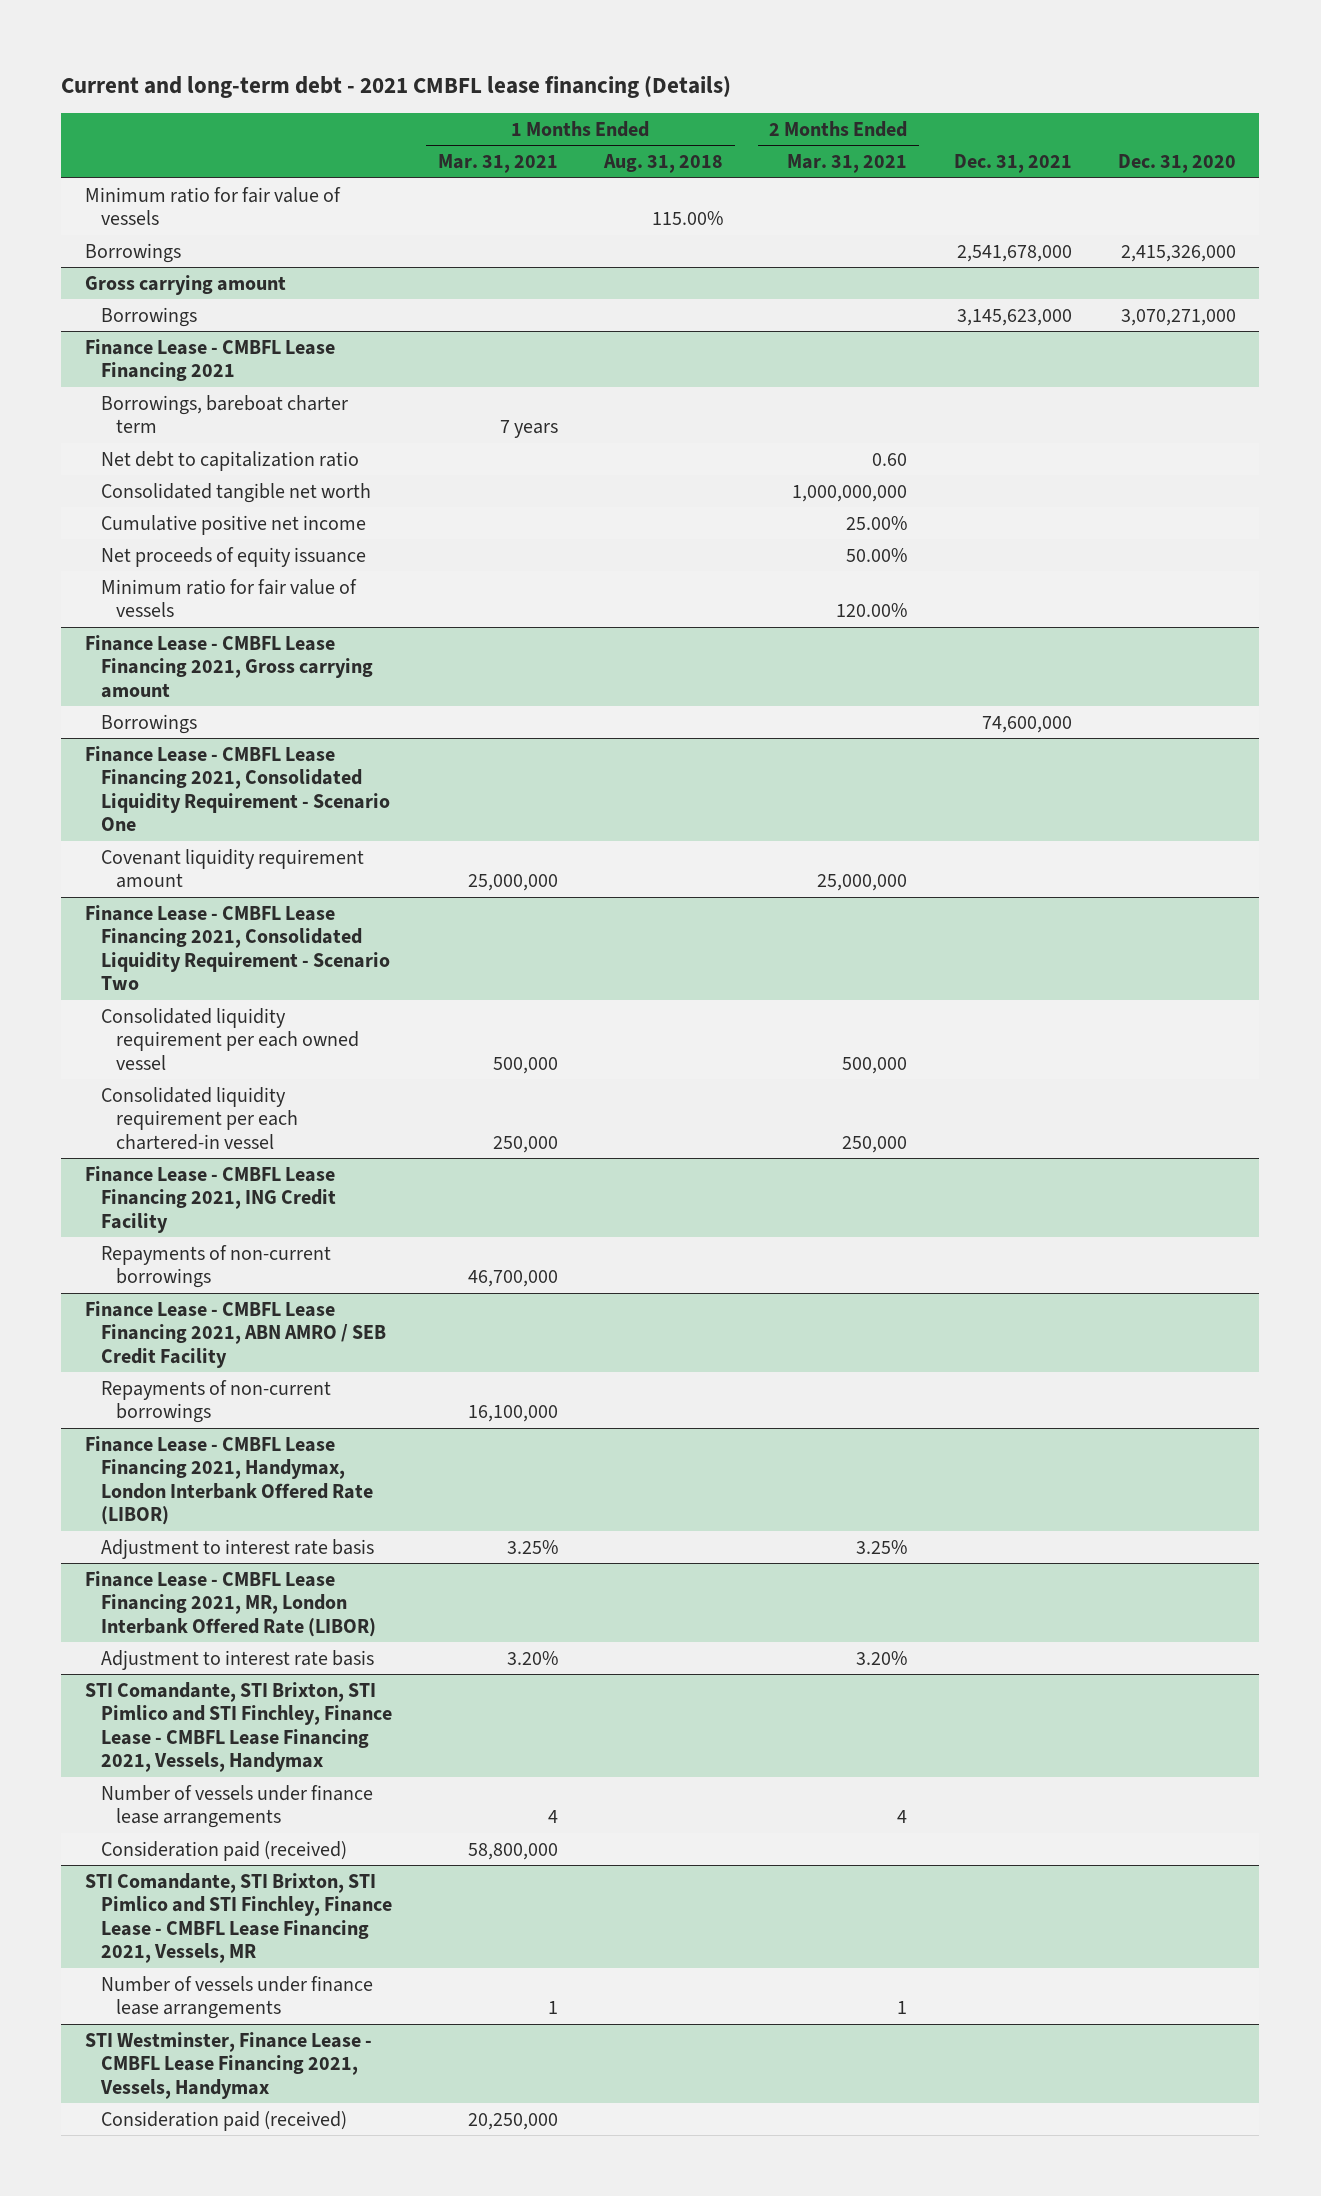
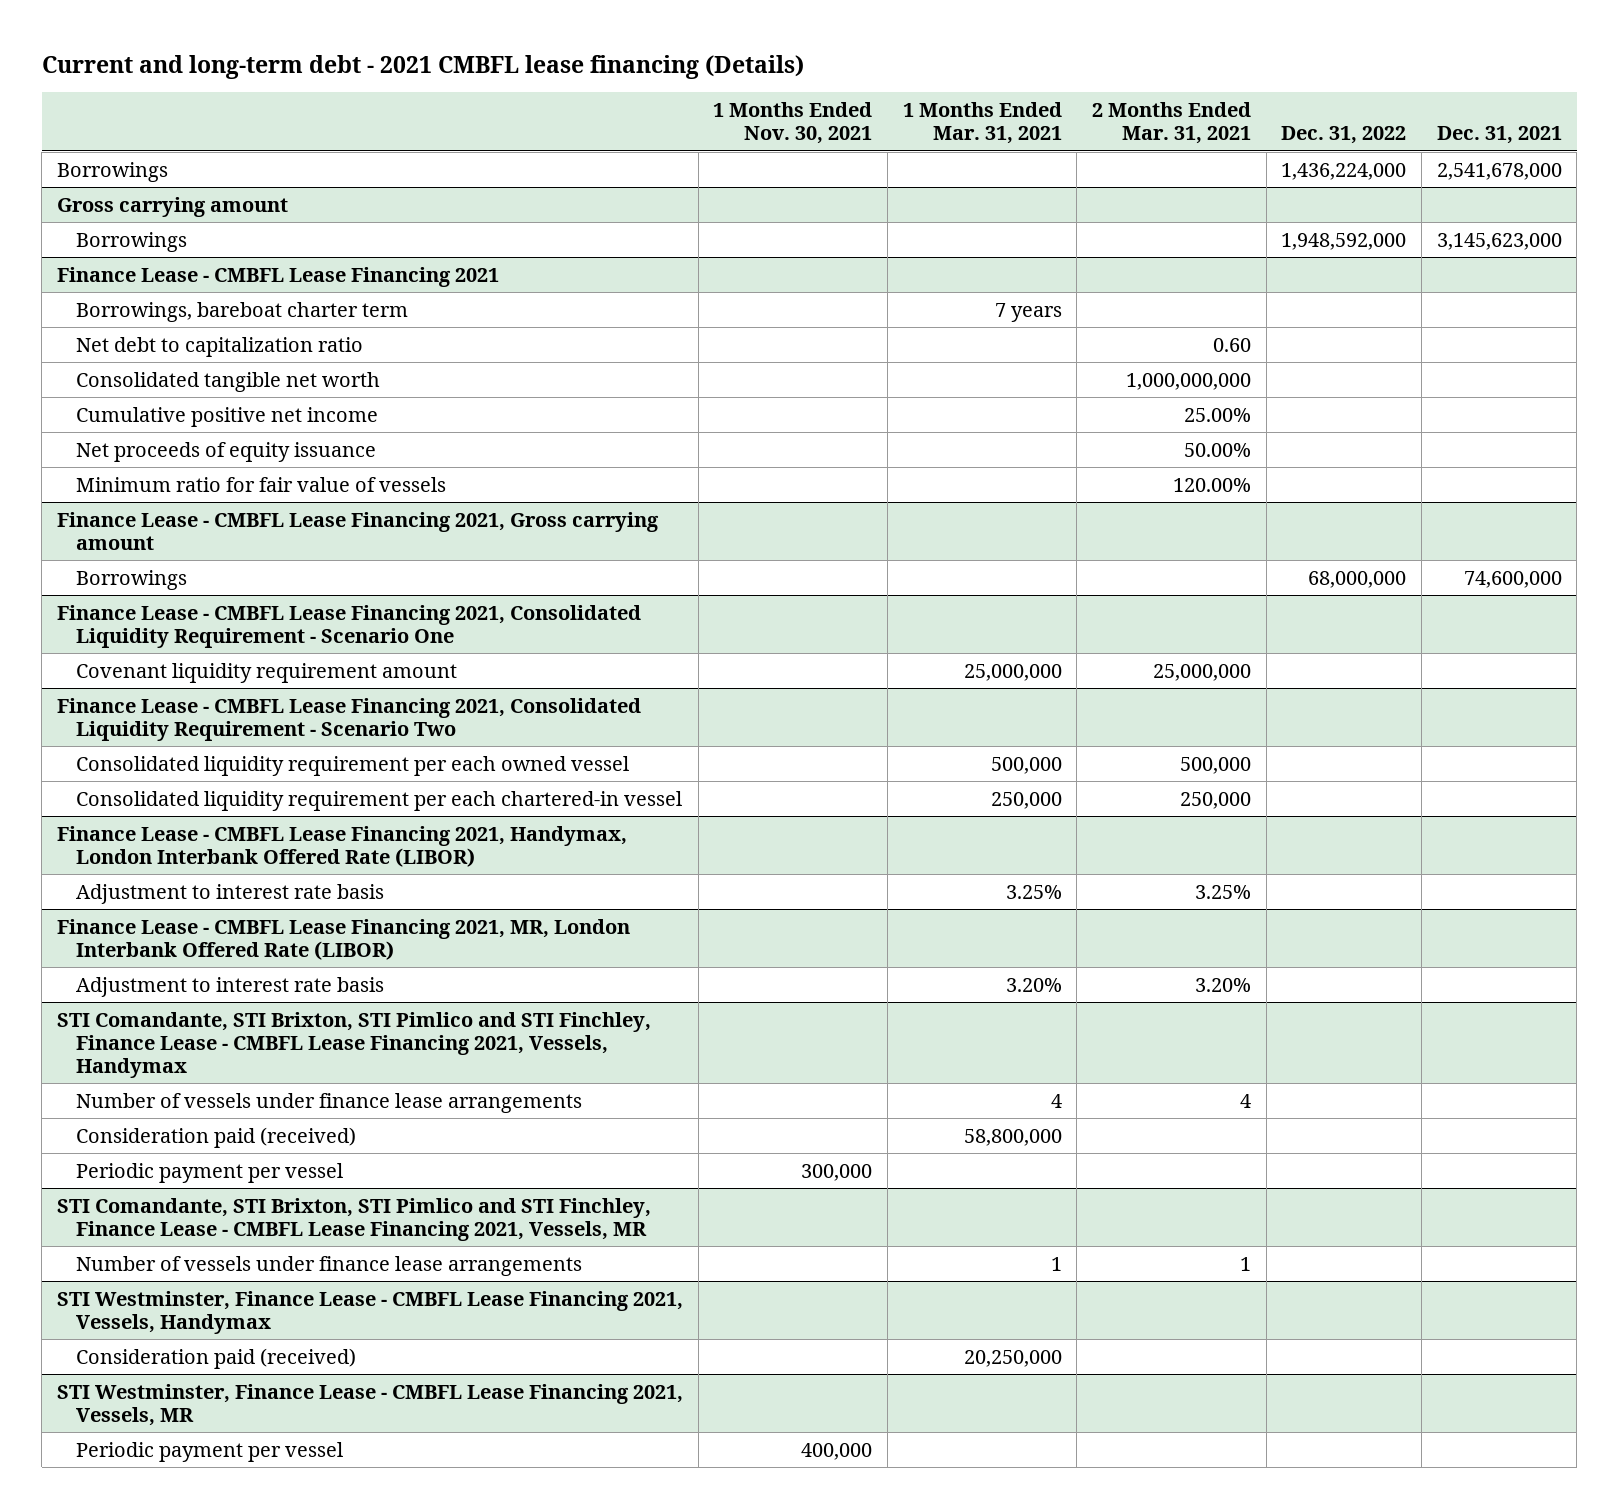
- | 1 Months Ended Mar. 31, 2021 | 1 Months Ended Aug. 31, 2018 | 2 Months Ended Mar. 31, 2021 | Dec. 31, 2021 | Dec. 31, 2020
+ | 1 Months Ended Nov. 30, 2021 | 1 Months Ended Mar. 31, 2021 | 2 Months Ended Mar. 31, 2021 | Dec. 31, 2022 | Dec. 31, 2021
- Minimum ratio for fair value of vessels | | 115.00% | | |
- Finance Lease - CMBFL Lease Financing 2021, ING Credit Facility
- Repayments of non-current borrowings | 46,700,000 | | | |
- Finance Lease - CMBFL Lease Financing 2021, ABN AMRO / SEB Credit Facility
- Repayments of non-current borrowings | 16,100,000 | | | |
@ STI Comandante, STI Brixton, STI Pimlico and STI Finchley, Finance Lease - CMBFL Lease Financing 2021, Vessels, Handymax
+ Periodic payment per vessel | 300,000 | | | |
+ STI Westminster, Finance Lease - CMBFL Lease Financing 2021, Vessels, MR
+ Periodic payment per vessel | 400,000 | | | |

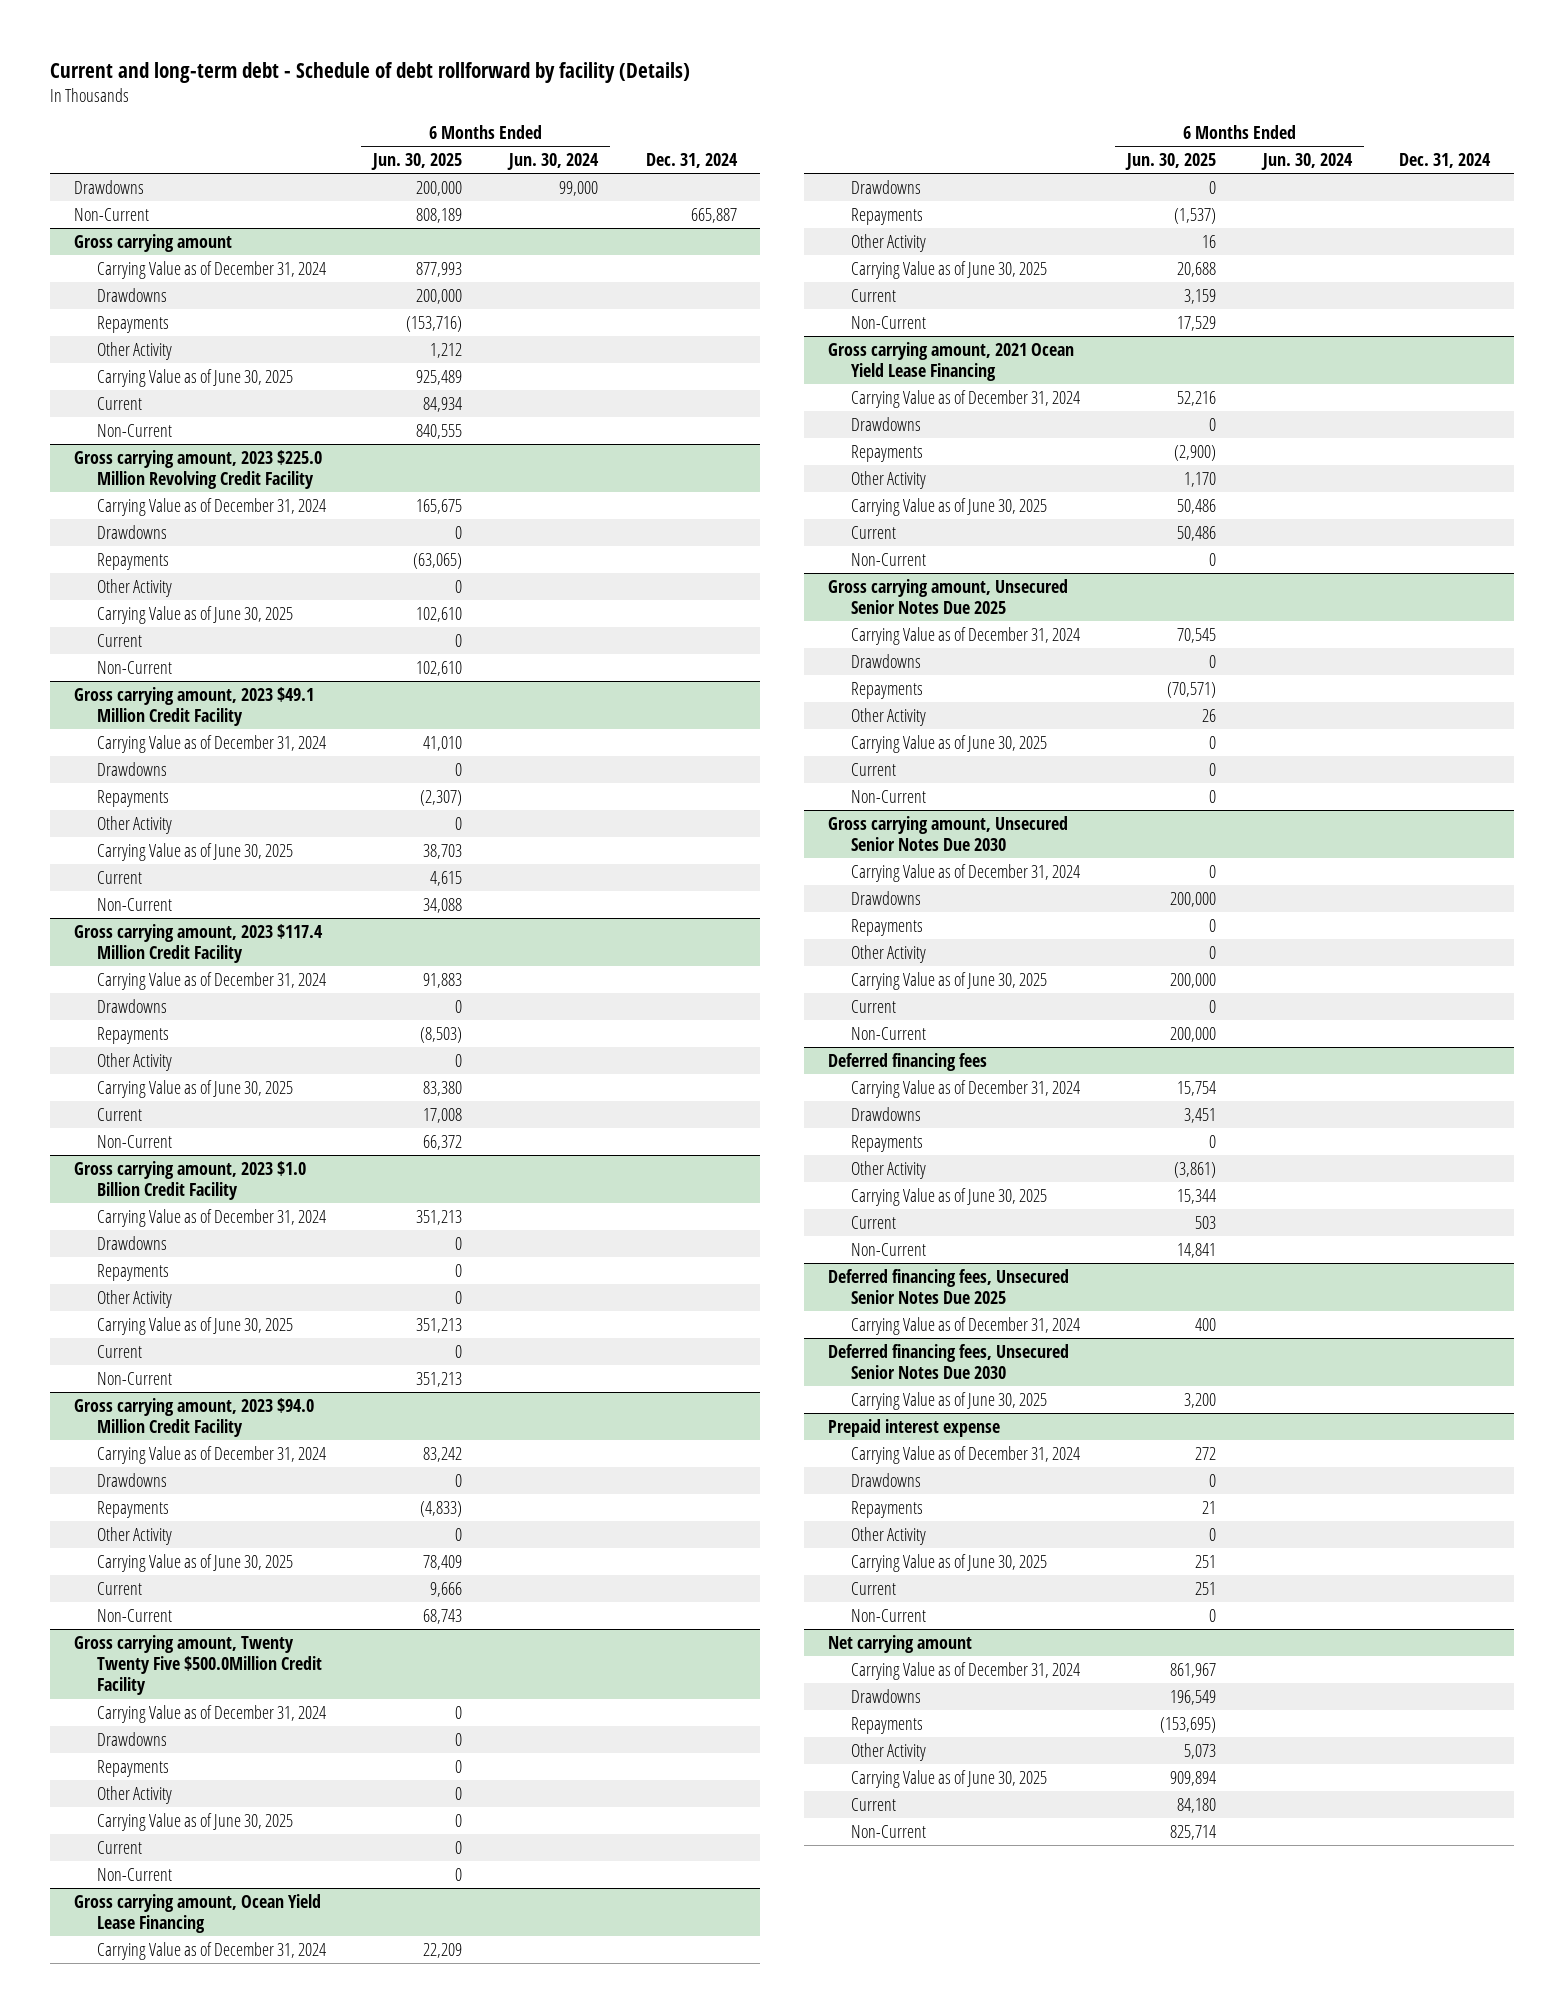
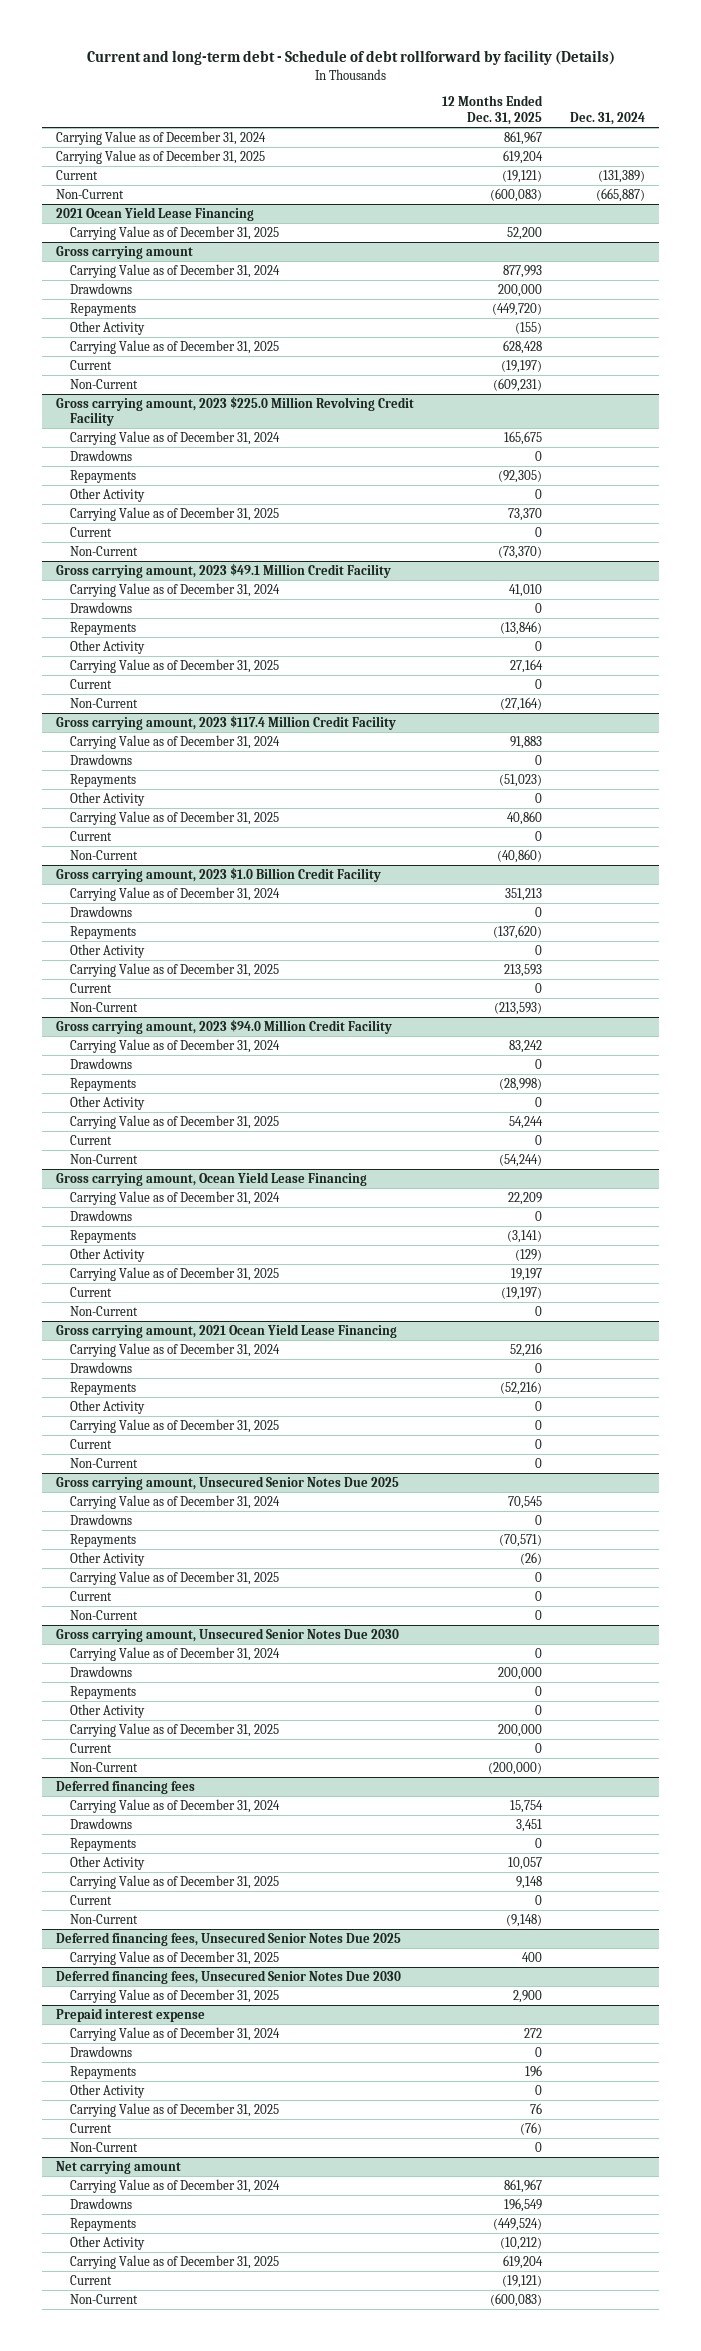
- | 6 Months Ended Jun. 30, 2025 | 6 Months Ended Jun. 30, 2024 | Dec. 31, 2024
+ | 12 Months Ended Dec. 31, 2025 | Dec. 31, 2024
- Drawdowns | 200,000 | 99,000 |
- Non-Current | 808,189 | | 665,887
+ Carrying Value as of December 31, 2024 | 861,967 |
+ Carrying Value as of December 31, 2025 | 619,204 |
+ Current | (19,121) | (131,389)
+ Non-Current | (600,083) | (665,887)
+ 2021 Ocean Yield Lease Financing
+ Carrying Value as of December 31, 2025 | 52,200 |
@ Gross carrying amount
- Carrying Value as of June 30, 2025 | 925,489 | |
+ Carrying Value as of December 31, 2025 | 628,428 |
@ Gross carrying amount, 2023 $225.0 Million Revolving Credit Facility
- Carrying Value as of June 30, 2025 | 102,610 | |
+ Carrying Value as of December 31, 2025 | 73,370 |
@ Gross carrying amount, 2023 $49.1 Million Credit Facility
- Carrying Value as of June 30, 2025 | 38,703 | |
+ Carrying Value as of December 31, 2025 | 27,164 |
@ Gross carrying amount, 2023 $117.4 Million Credit Facility
- Carrying Value as of June 30, 2025 | 83,380 | |
+ Carrying Value as of December 31, 2025 | 40,860 |
@ Gross carrying amount, 2023 $1.0 Billion Credit Facility
- Carrying Value as of June 30, 2025 | 351,213 | |
+ Carrying Value as of December 31, 2025 | 213,593 |
@ Gross carrying amount, 2023 $94.0 Million Credit Facility
- Carrying Value as of June 30, 2025 | 78,409 | |
+ Carrying Value as of December 31, 2025 | 54,244 |
- Gross carrying amount, Twenty Twenty Five $500.0Million Credit Facility
- Carrying Value as of December 31, 2024 | 0 | |
- Drawdowns | 0 | |
- Repayments | 0 | |
- Other Activity | 0 | |
- Carrying Value as of June 30, 2025 | 0 | |
- Current | 0 | |
- Non-Current | 0 | |
@ Gross carrying amount, Ocean Yield Lease Financing
- Carrying Value as of June 30, 2025 | 20,688 | |
+ Carrying Value as of December 31, 2025 | 19,197 |
@ Gross carrying amount, 2021 Ocean Yield Lease Financing
- Carrying Value as of June 30, 2025 | 50,486 | |
+ Carrying Value as of December 31, 2025 | 0 |
@ Gross carrying amount, Unsecured Senior Notes Due 2025
- Carrying Value as of June 30, 2025 | 0 | |
+ Carrying Value as of December 31, 2025 | 0 |
@ Gross carrying amount, Unsecured Senior Notes Due 2030
- Carrying Value as of June 30, 2025 | 200,000 | |
+ Carrying Value as of December 31, 2025 | 200,000 |
@ Deferred financing fees
- Carrying Value as of June 30, 2025 | 15,344 | |
+ Carrying Value as of December 31, 2025 | 9,148 |
@ Deferred financing fees, Unsecured Senior Notes Due 2025
- Carrying Value as of December 31, 2024 | 400 | |
+ Carrying Value as of December 31, 2025 | 400 |
@ Deferred financing fees, Unsecured Senior Notes Due 2030
- Carrying Value as of June 30, 2025 | 3,200 | |
+ Carrying Value as of December 31, 2025 | 2,900 |
@ Prepaid interest expense
- Carrying Value as of June 30, 2025 | 251 | |
+ Carrying Value as of December 31, 2025 | 76 |
@ Net carrying amount
- Carrying Value as of June 30, 2025 | 909,894 | |
+ Carrying Value as of December 31, 2025 | 619,204 |

